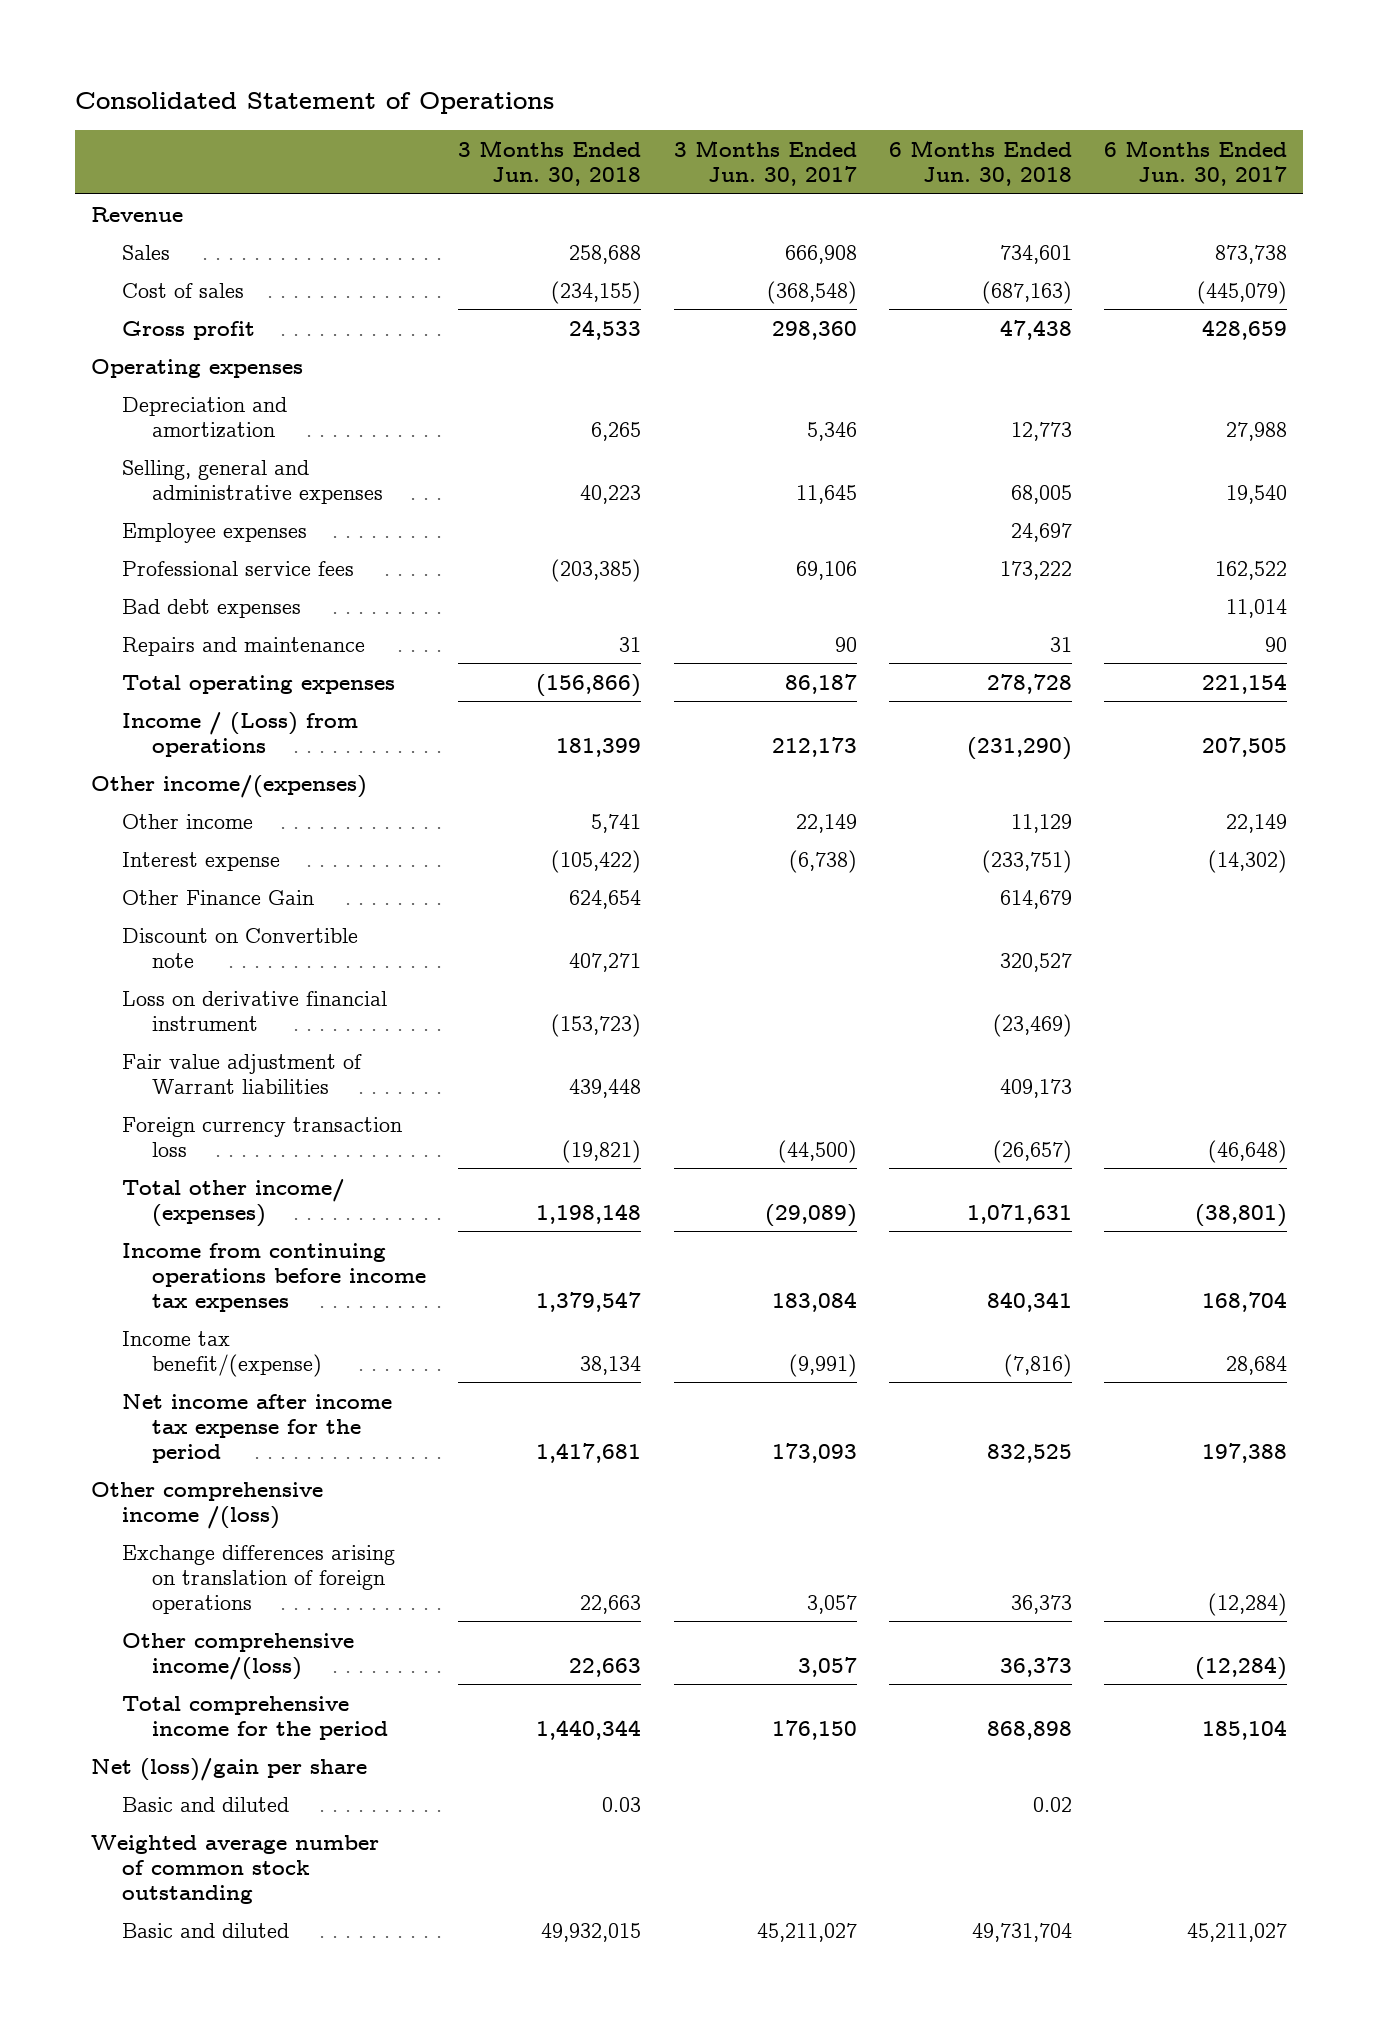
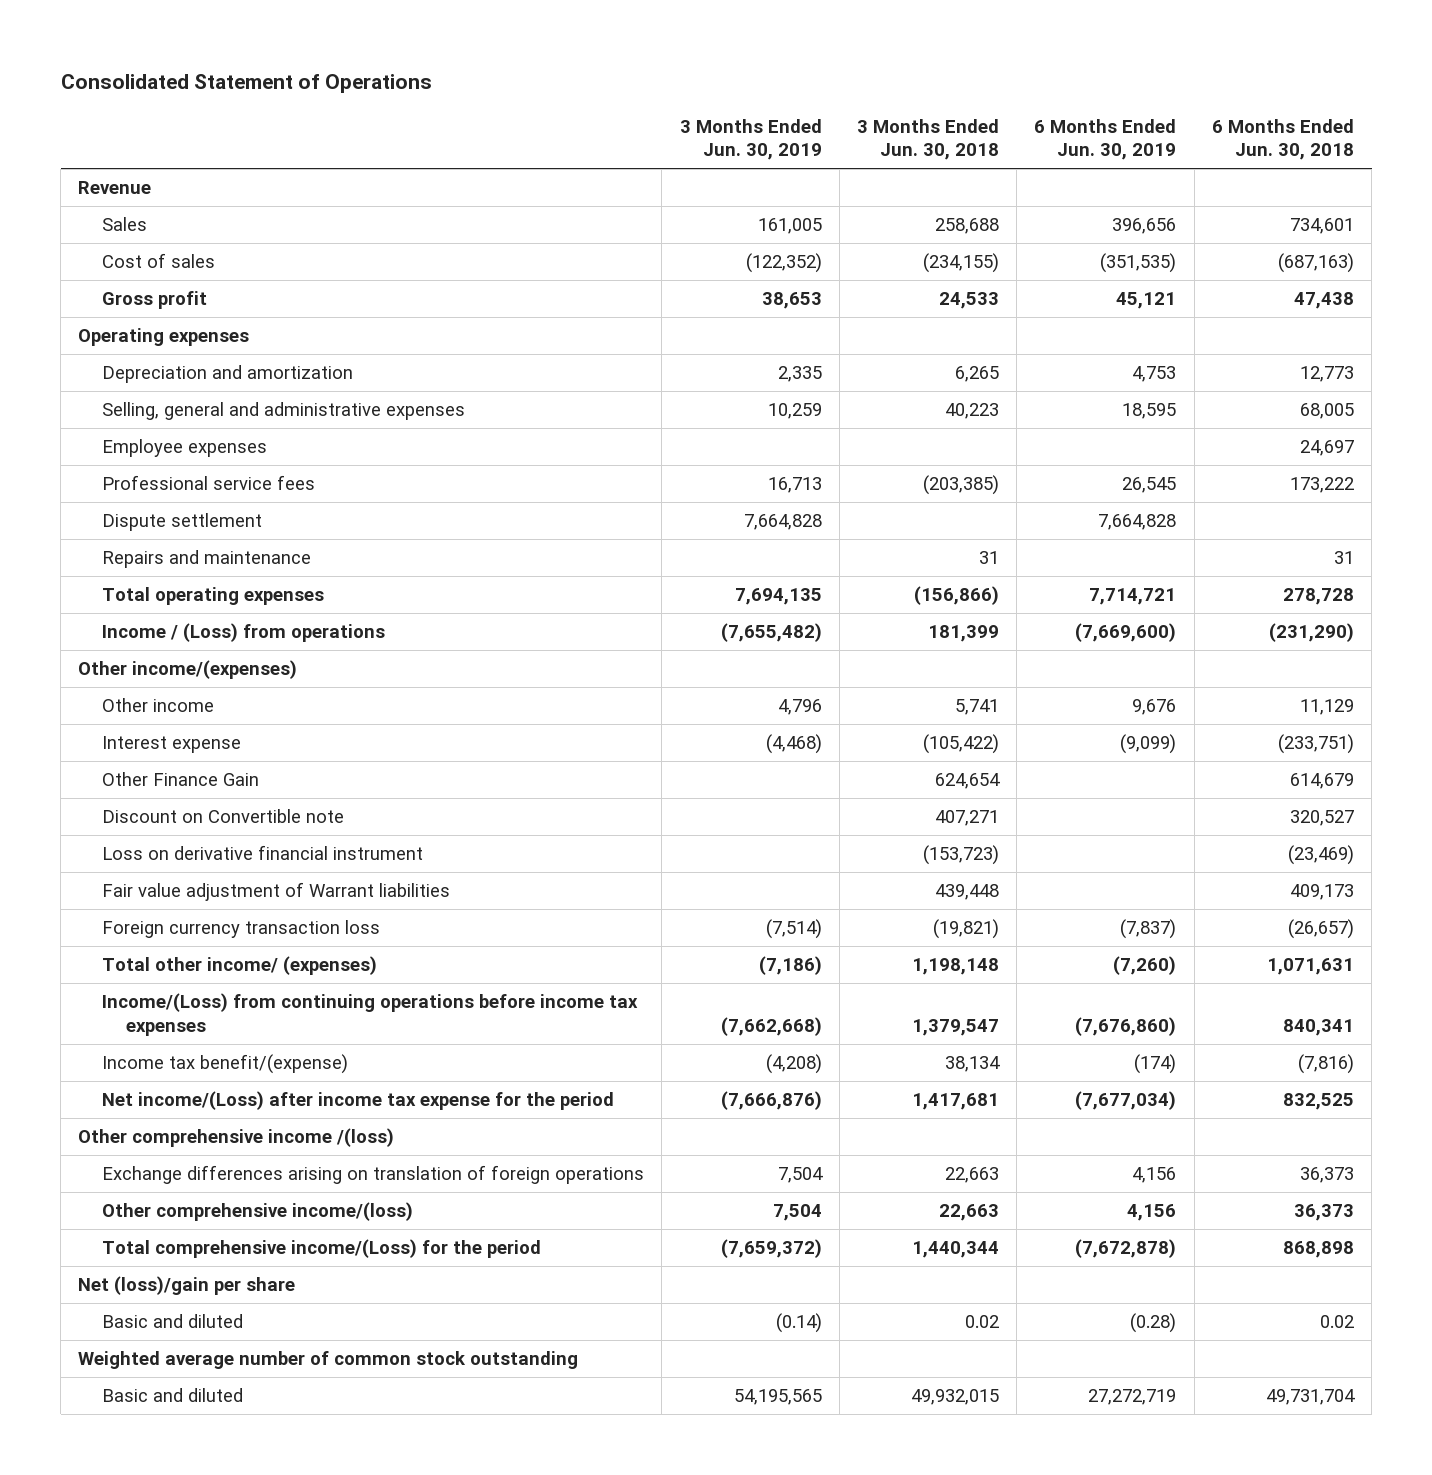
- | 3 Months Ended Jun. 30, 2018 | 3 Months Ended Jun. 30, 2017 | 6 Months Ended Jun. 30, 2018 | 6 Months Ended Jun. 30, 2017
+ | 3 Months Ended Jun. 30, 2019 | 3 Months Ended Jun. 30, 2018 | 6 Months Ended Jun. 30, 2019 | 6 Months Ended Jun. 30, 2018
- Bad debt expenses | | | | 11,014
+ Dispute settlement | 7,664,828 | | 7,664,828 |
- Income from continuing operations before income tax expenses | 1,379,547 | 183,084 | 840,341 | 168,704
+ Income/(Loss) from continuing operations before income tax expenses | (7,662,668) | 1,379,547 | (7,676,860) | 840,341
- Net income after income tax expense for the period | 1,417,681 | 173,093 | 832,525 | 197,388
+ Net income/(Loss) after income tax expense for the period | (7,666,876) | 1,417,681 | (7,677,034) | 832,525
- Total comprehensive income for the period | 1,440,344 | 176,150 | 868,898 | 185,104
+ Total comprehensive income/(Loss) for the period | (7,659,372) | 1,440,344 | (7,672,878) | 868,898
- Basic and diluted | 0.03 | | 0.02 |
+ Basic and diluted | (0.14) | 0.02 | (0.28) | 0.02

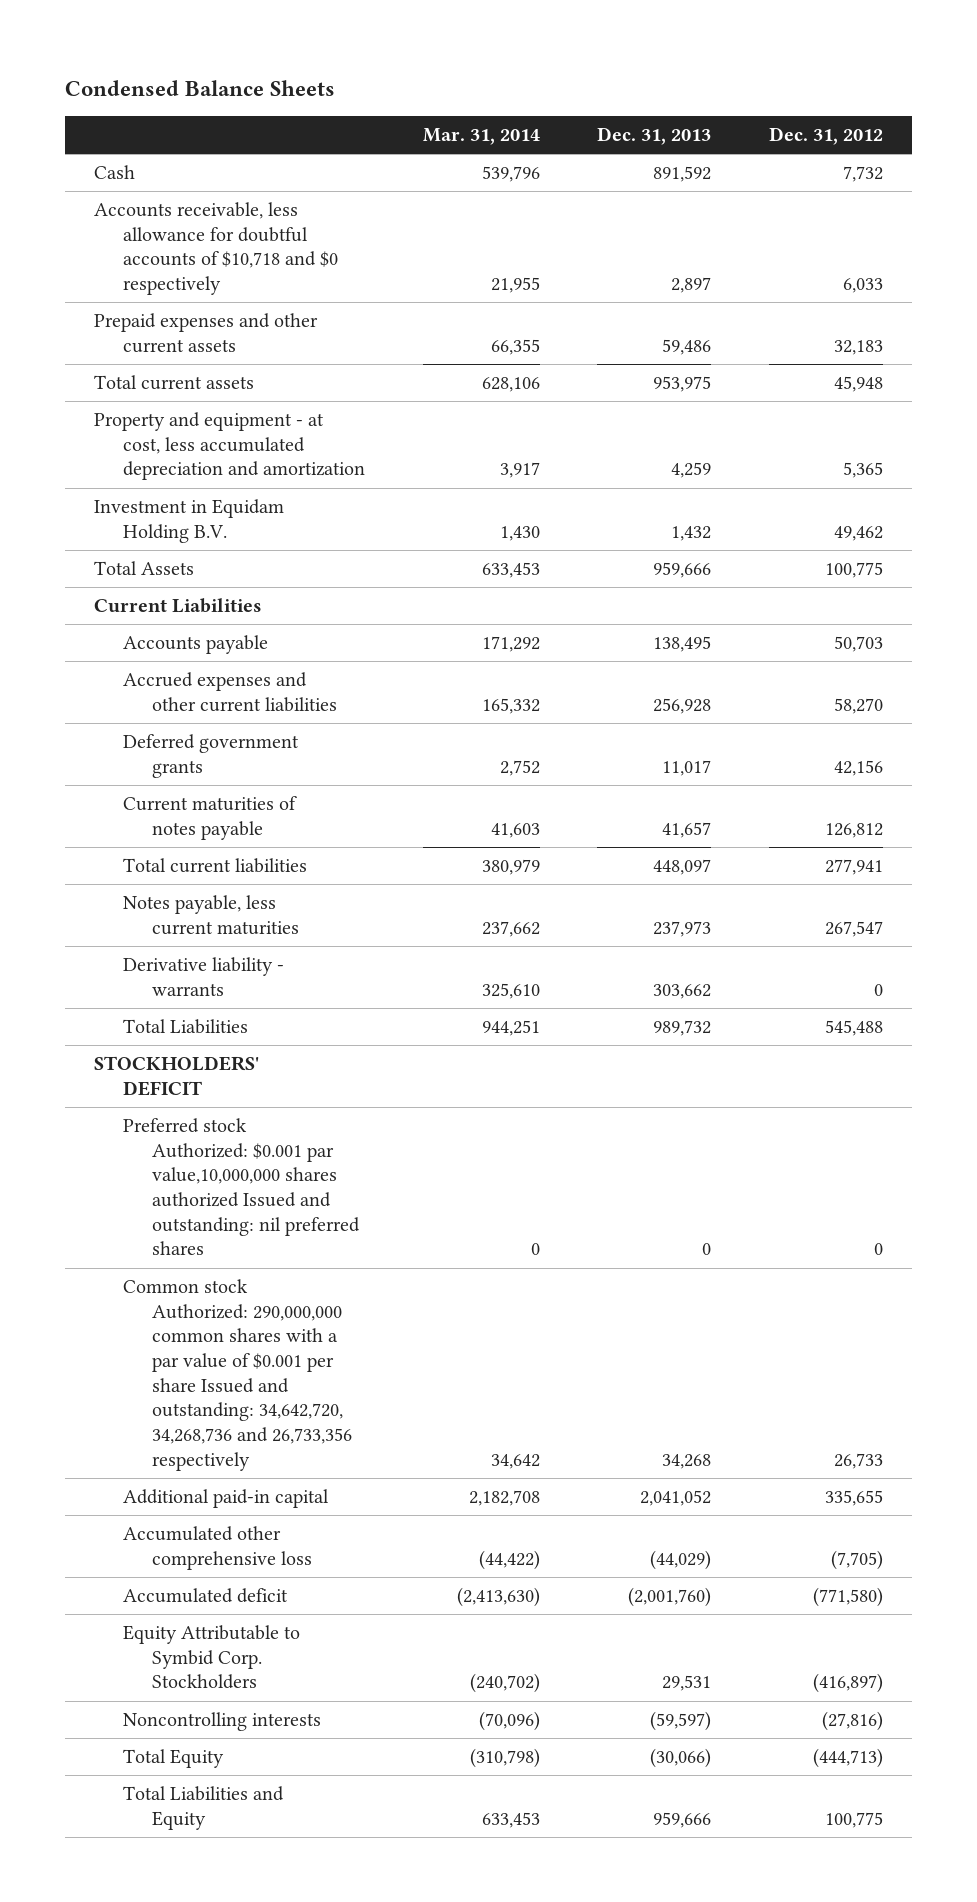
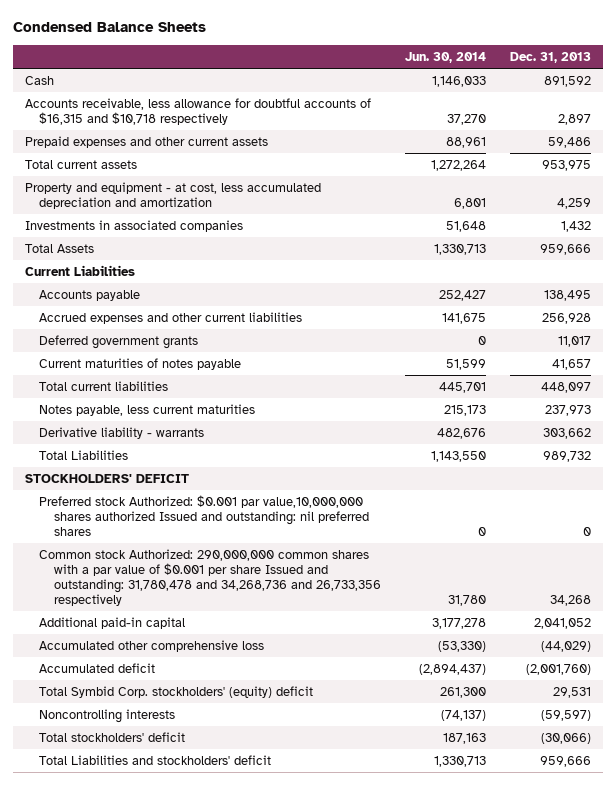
- | Mar. 31, 2014 | Dec. 31, 2013 | Dec. 31, 2012
+ | Jun. 30, 2014 | Dec. 31, 2013
- Accounts receivable, less allowance for doubtful accounts of $10,718 and $0 respectively | 21,955 | 2,897 | 6,033
+ Accounts receivable, less allowance for doubtful accounts of $16,315 and $10,718 respectively | 37,270 | 2,897
- Investment in Equidam Holding B.V. | 1,430 | 1,432 | 49,462
+ Investments in associated companies | 51,648 | 1,432
- Common stock Authorized: 290,000,000 common shares with a par value of $0.001 per share Issued and outstanding: 34,642,720, 34,268,736 and 26,733,356 respectively | 34,642 | 34,268 | 26,733
+ Common stock Authorized: 290,000,000 common shares with a par value of $0.001 per share Issued and outstanding: 31,780,478 and 34,268,736 and 26,733,356 respectively | 31,780 | 34,268
- Equity Attributable to Symbid Corp. Stockholders | (240,702) | 29,531 | (416,897)
+ Total Symbid Corp. stockholders' (equity) deficit | 261,300 | 29,531
- Total Equity | (310,798) | (30,066) | (444,713)
- Total Liabilities and Equity | 633,453 | 959,666 | 100,775
+ Total stockholders' deficit | 187,163 | (30,066)
+ Total Liabilities and stockholders' deficit | 1,330,713 | 959,666

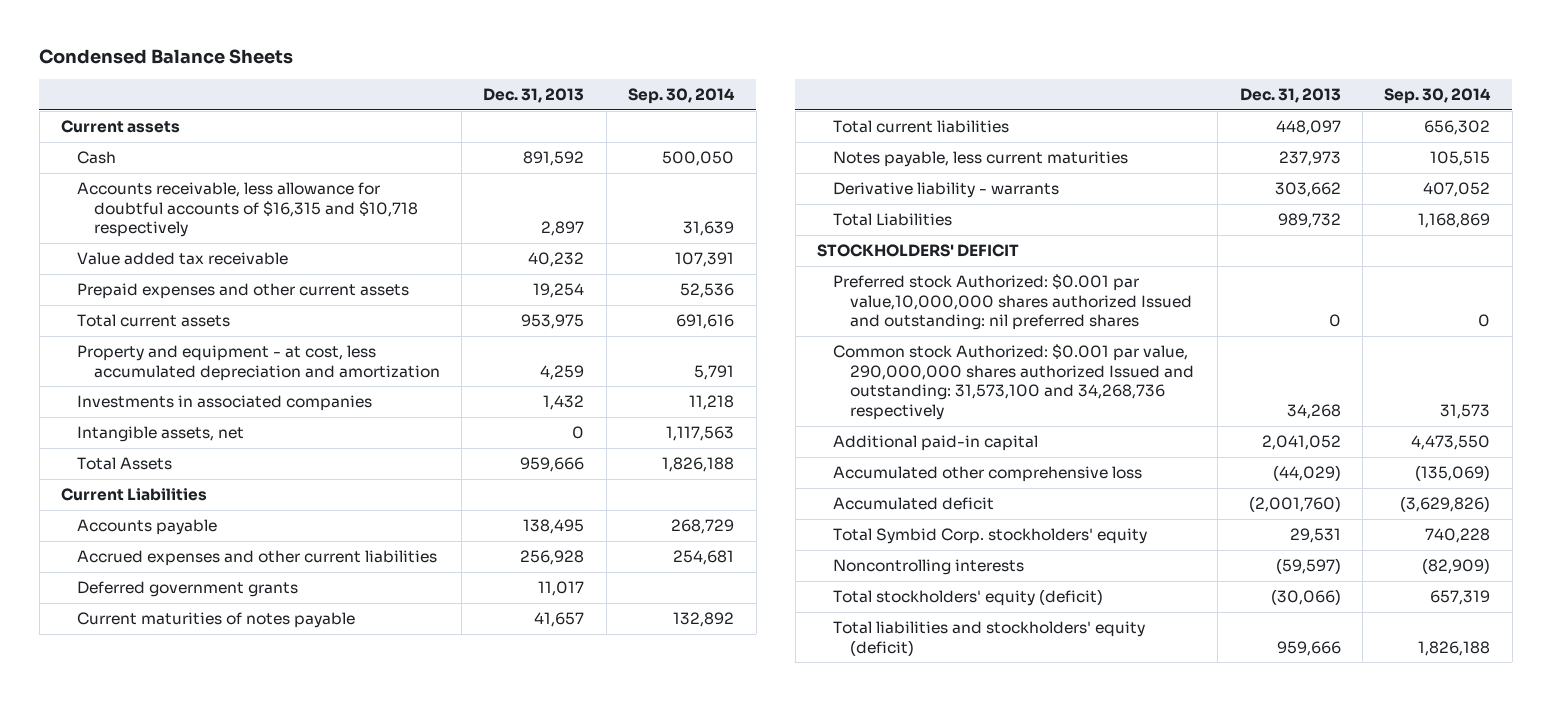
- | Jun. 30, 2014 | Dec. 31, 2013
+ | Dec. 31, 2013 | Sep. 30, 2014
+ Current assets
- Prepaid expenses and other current assets | 88,961 | 59,486
+ Value added tax receivable | 40,232 | 107,391
+ Prepaid expenses and other current assets | 19,254 | 52,536
+ Intangible assets, net | 0 | 1,117,563
- Common stock Authorized: 290,000,000 common shares with a par value of $0.001 per share Issued and outstanding: 31,780,478 and 34,268,736 and 26,733,356 respectively | 31,780 | 34,268
+ Common stock Authorized: $0.001 par value, 290,000,000 shares authorized Issued and outstanding: 31,573,100 and 34,268,736 respectively | 34,268 | 31,573
- Total Symbid Corp. stockholders' (equity) deficit | 261,300 | 29,531
+ Total Symbid Corp. stockholders' equity | 29,531 | 740,228
- Total stockholders' deficit | 187,163 | (30,066)
- Total Liabilities and stockholders' deficit | 1,330,713 | 959,666
+ Total stockholders' equity (deficit) | (30,066) | 657,319
+ Total liabilities and stockholders' equity (deficit) | 959,666 | 1,826,188

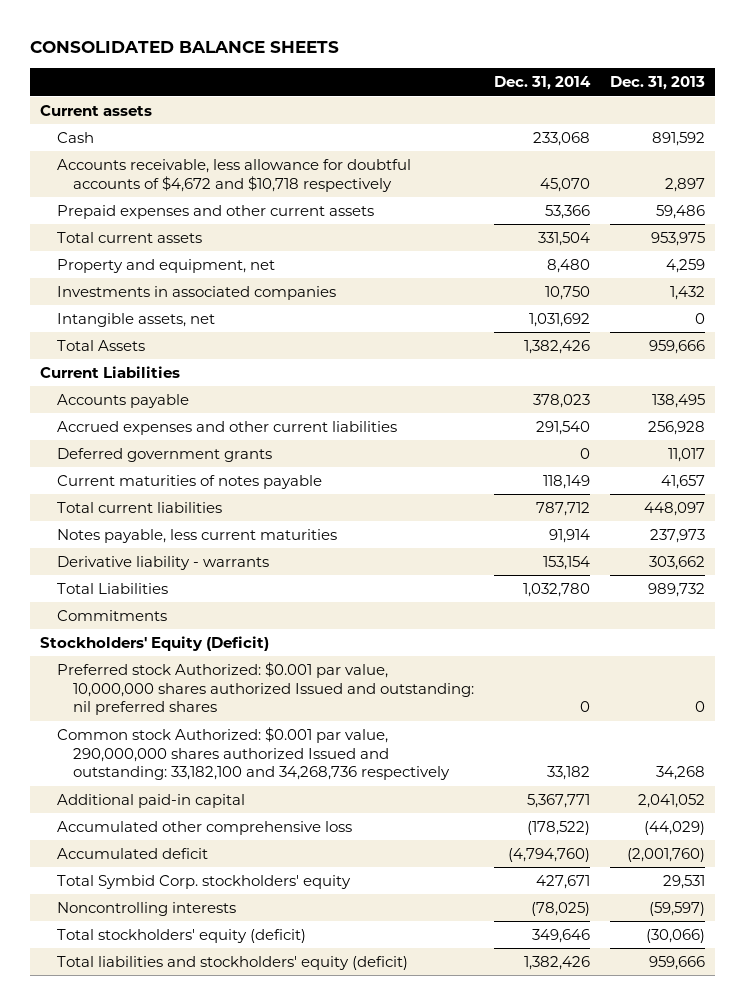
- Condensed Balance Sheets
+ CONSOLIDATED BALANCE SHEETS
- | Dec. 31, 2013 | Sep. 30, 2014
+ | Dec. 31, 2014 | Dec. 31, 2013
- Accounts receivable, less allowance for doubtful accounts of $16,315 and $10,718 respectively | 2,897 | 31,639
- Value added tax receivable | 40,232 | 107,391
- Prepaid expenses and other current assets | 19,254 | 52,536
+ Accounts receivable, less allowance for doubtful accounts of $4,672 and $10,718 respectively | 45,070 | 2,897
+ Prepaid expenses and other current assets | 53,366 | 59,486
- Property and equipment - at cost, less accumulated depreciation and amortization | 4,259 | 5,791
+ Property and equipment, net | 8,480 | 4,259
- STOCKHOLDERS' DEFICIT
- Preferred stock Authorized: $0.001 par value,10,000,000 shares authorized Issued and outstanding: nil preferred shares | 0 | 0
- Common stock Authorized: $0.001 par value, 290,000,000 shares authorized Issued and outstanding: 31,573,100 and 34,268,736 respectively | 34,268 | 31,573
+ Commitments
+ Stockholders' Equity (Deficit)
+ Preferred stock Authorized: $0.001 par value, 10,000,000 shares authorized Issued and outstanding: nil preferred shares | 0 | 0
+ Common stock Authorized: $0.001 par value, 290,000,000 shares authorized Issued and outstanding: 33,182,100 and 34,268,736 respectively | 33,182 | 34,268

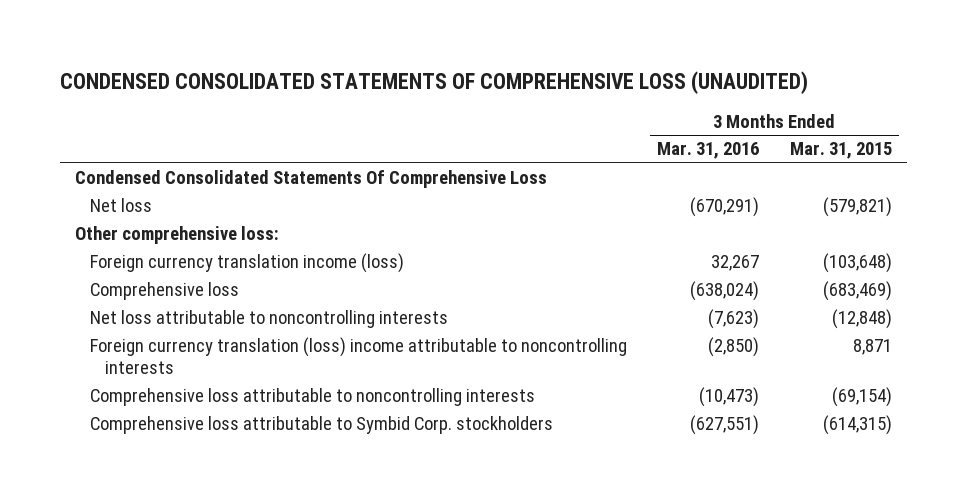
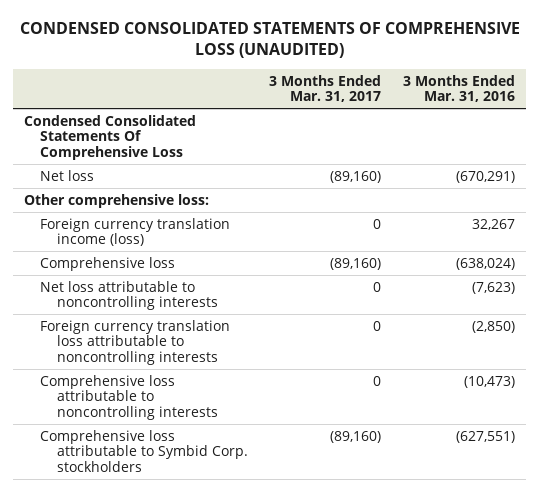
- | 3 Months Ended Mar. 31, 2016 | 3 Months Ended Mar. 31, 2015
+ | 3 Months Ended Mar. 31, 2017 | 3 Months Ended Mar. 31, 2016
- Foreign currency translation (loss) income attributable to noncontrolling interests | (2,850) | 8,871
+ Foreign currency translation loss attributable to noncontrolling interests | 0 | (2,850)

